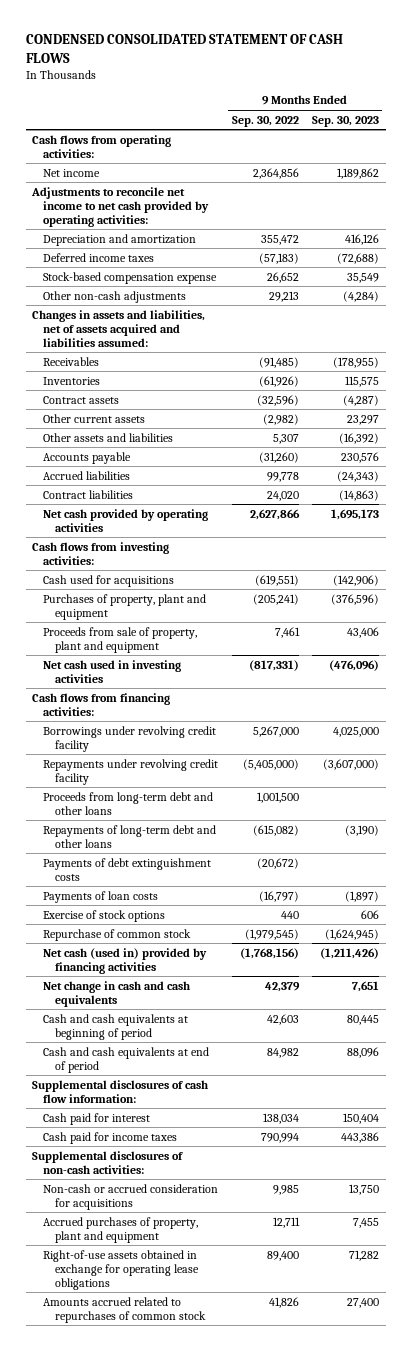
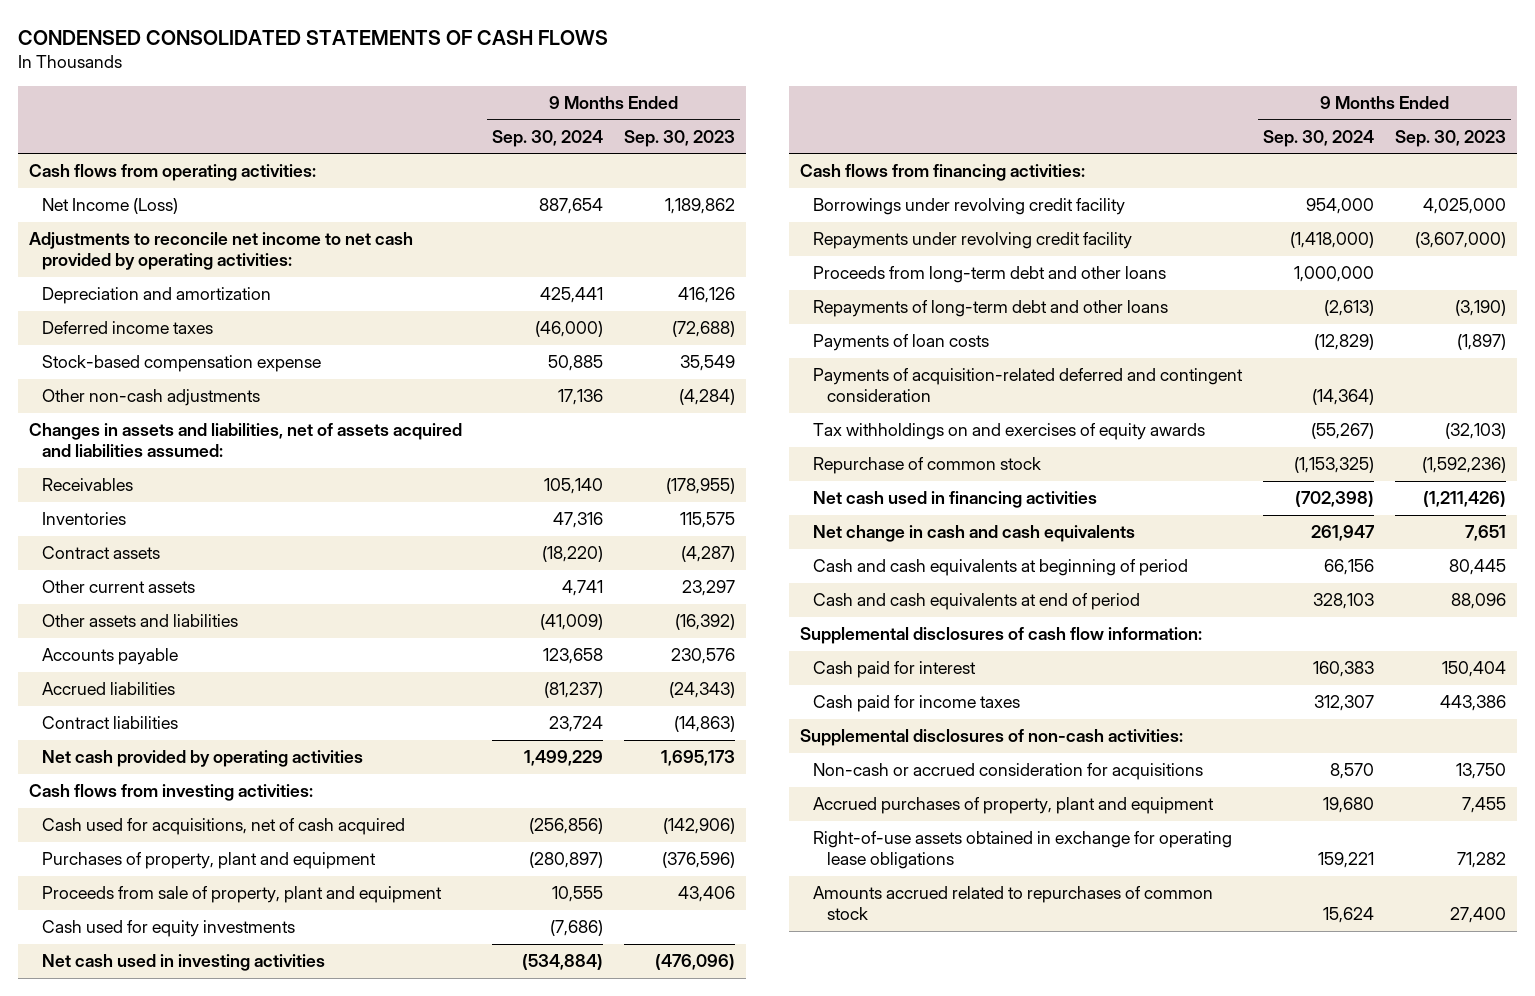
- CONDENSED CONSOLIDATED STATEMENT OF CASH FLOWS
+ CONDENSED CONSOLIDATED STATEMENTS OF CASH FLOWS
- | 9 Months Ended Sep. 30, 2022 | 9 Months Ended Sep. 30, 2023
+ | 9 Months Ended Sep. 30, 2024 | 9 Months Ended Sep. 30, 2023
- Net income | 2,364,856 | 1,189,862
+ Net Income (Loss) | 887,654 | 1,189,862
- Cash used for acquisitions | (619,551) | (142,906)
+ Cash used for acquisitions, net of cash acquired | (256,856) | (142,906)
+ Cash used for equity investments | (7,686) |
- Payments of debt extinguishment costs | (20,672) |
- Exercise of stock options | 440 | 606
- Repurchase of common stock | (1,979,545) | (1,624,945)
- Net cash (used in) provided by financing activities | (1,768,156) | (1,211,426)
+ Payments of acquisition-related deferred and contingent consideration | (14,364) |
+ Tax withholdings on and exercises of equity awards | (55,267) | (32,103)
+ Repurchase of common stock | (1,153,325) | (1,592,236)
+ Net cash used in financing activities | (702,398) | (1,211,426)

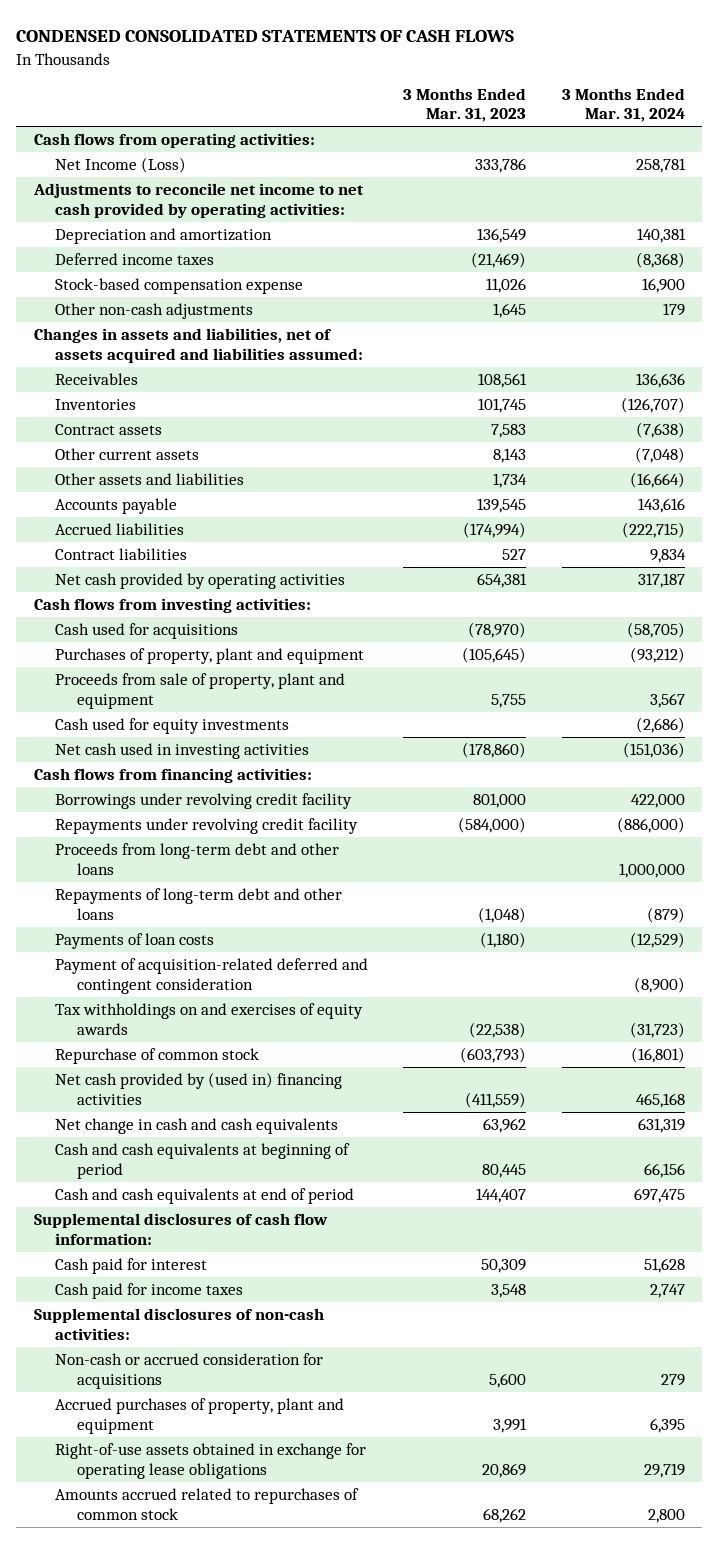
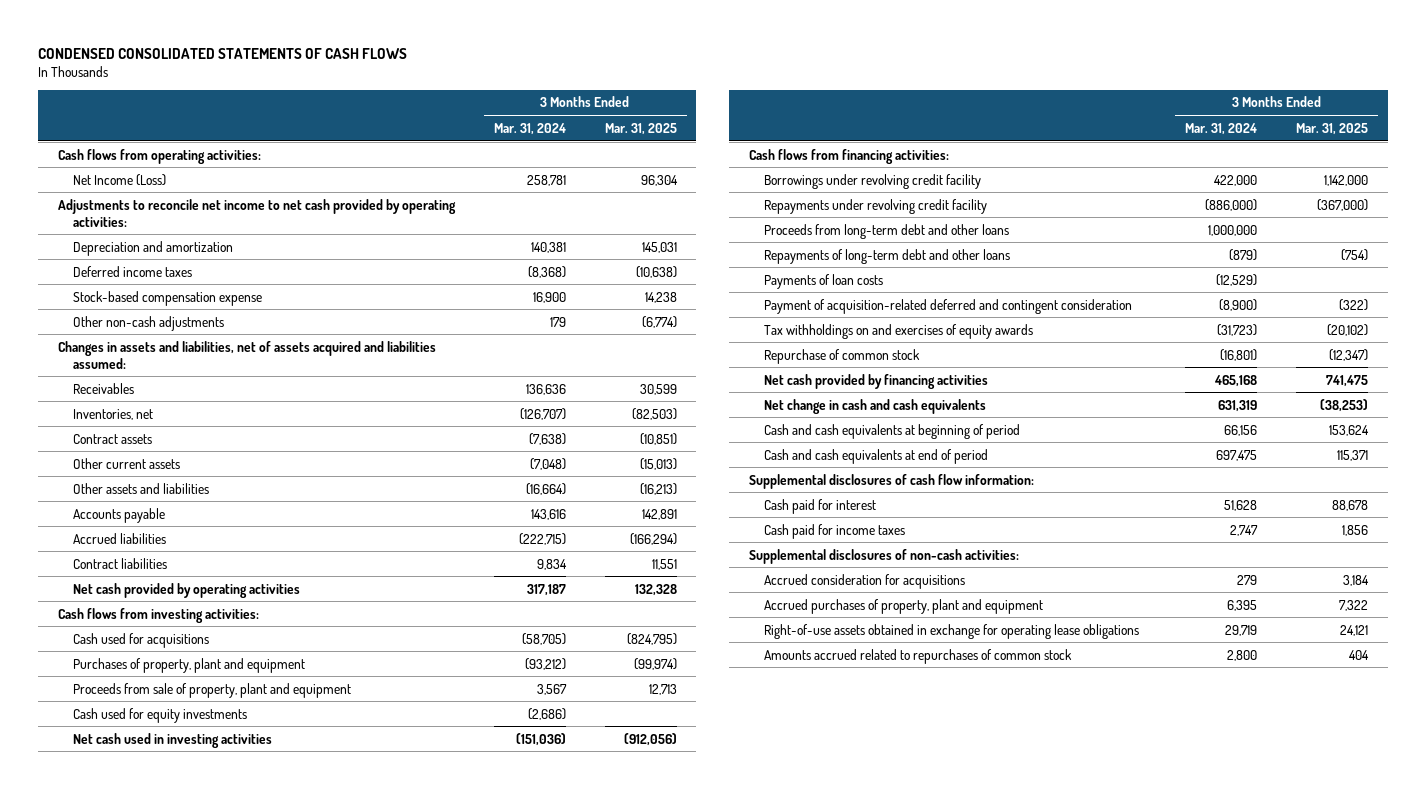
- | 3 Months Ended Mar. 31, 2023 | 3 Months Ended Mar. 31, 2024
+ | 3 Months Ended Mar. 31, 2024 | 3 Months Ended Mar. 31, 2025
- Inventories | 101,745 | (126,707)
+ Inventories, net | (126,707) | (82,503)
- Net cash provided by (used in) financing activities | (411,559) | 465,168
+ Net cash provided by financing activities | 465,168 | 741,475
- Non-cash or accrued consideration for acquisitions | 5,600 | 279
+ Accrued consideration for acquisitions | 279 | 3,184

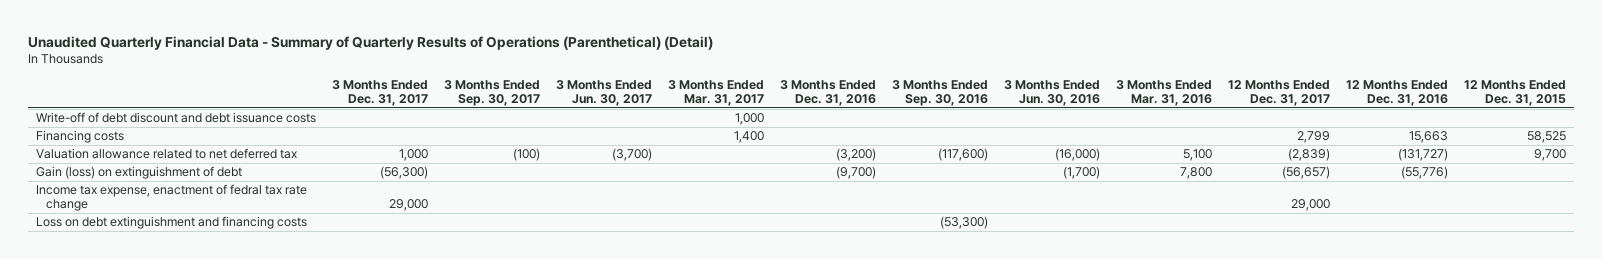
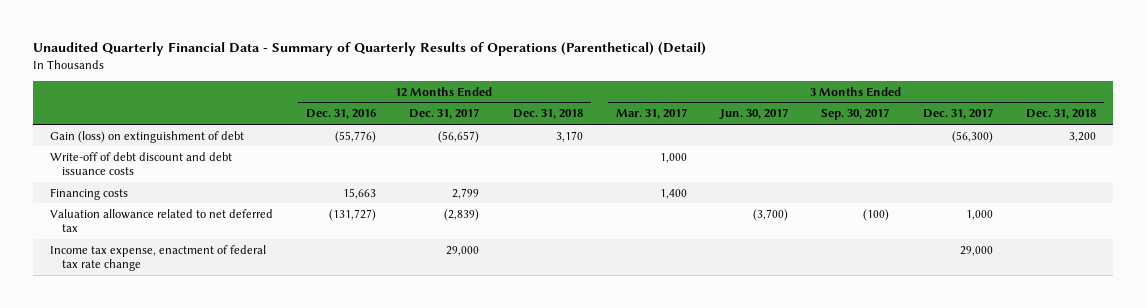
- | 3 Months Ended Dec. 31, 2017 | 3 Months Ended Sep. 30, 2017 | 3 Months Ended Jun. 30, 2017 | 3 Months Ended Mar. 31, 2017 | 3 Months Ended Dec. 31, 2016 | 3 Months Ended Sep. 30, 2016 | 3 Months Ended Jun. 30, 2016 | 3 Months Ended Mar. 31, 2016 | 12 Months Ended Dec. 31, 2017 | 12 Months Ended Dec. 31, 2016 | 12 Months Ended Dec. 31, 2015
+ | 12 Months Ended Dec. 31, 2016 | 12 Months Ended Dec. 31, 2017 | 12 Months Ended Dec. 31, 2018 | 3 Months Ended Mar. 31, 2017 | 3 Months Ended Jun. 30, 2017 | 3 Months Ended Sep. 30, 2017 | 3 Months Ended Dec. 31, 2017 | 3 Months Ended Dec. 31, 2018
moved up: Gain (loss) on extinguishment of debt | (55,776) | (56,657) | 3,170 | | | | (56,300) | 3,200
- Income tax expense, enactment of fedral tax rate change | 29,000 | | | | | | | | 29,000 | |
- Loss on debt extinguishment and financing costs | | | | | | (53,300) | | | | |
+ Income tax expense, enactment of federal tax rate change | | 29,000 | | | | | 29,000 |

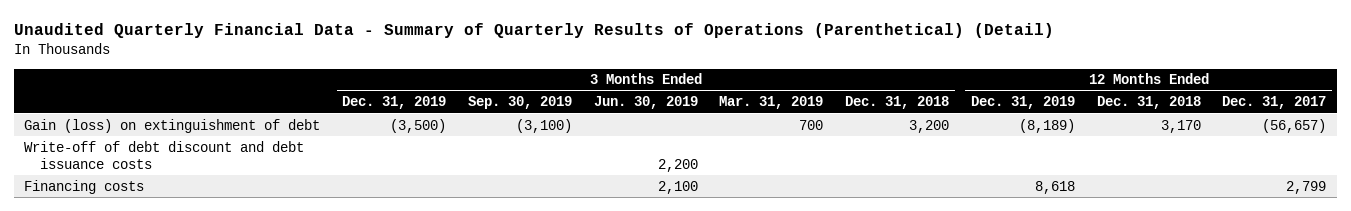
- | 12 Months Ended Dec. 31, 2016 | 12 Months Ended Dec. 31, 2017 | 12 Months Ended Dec. 31, 2018 | 3 Months Ended Mar. 31, 2017 | 3 Months Ended Jun. 30, 2017 | 3 Months Ended Sep. 30, 2017 | 3 Months Ended Dec. 31, 2017 | 3 Months Ended Dec. 31, 2018
+ | 3 Months Ended Dec. 31, 2019 | 3 Months Ended Sep. 30, 2019 | 3 Months Ended Jun. 30, 2019 | 3 Months Ended Mar. 31, 2019 | 3 Months Ended Dec. 31, 2018 | 12 Months Ended Dec. 31, 2019 | 12 Months Ended Dec. 31, 2018 | 12 Months Ended Dec. 31, 2017
- Valuation allowance related to net deferred tax | (131,727) | (2,839) | | | (3,700) | (100) | 1,000 |
- Income tax expense, enactment of federal tax rate change | | 29,000 | | | | | 29,000 |

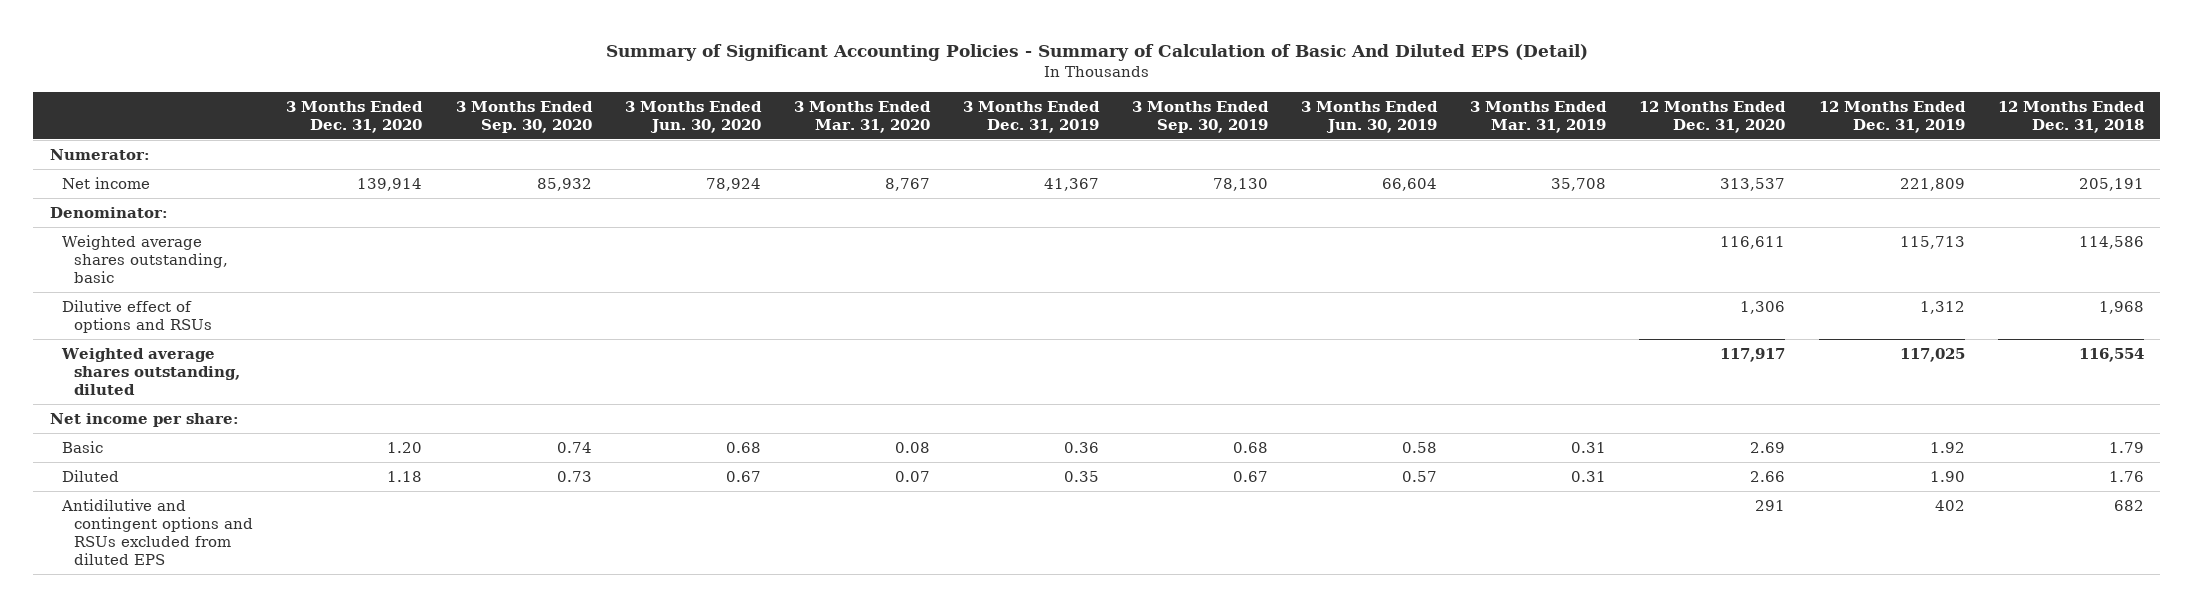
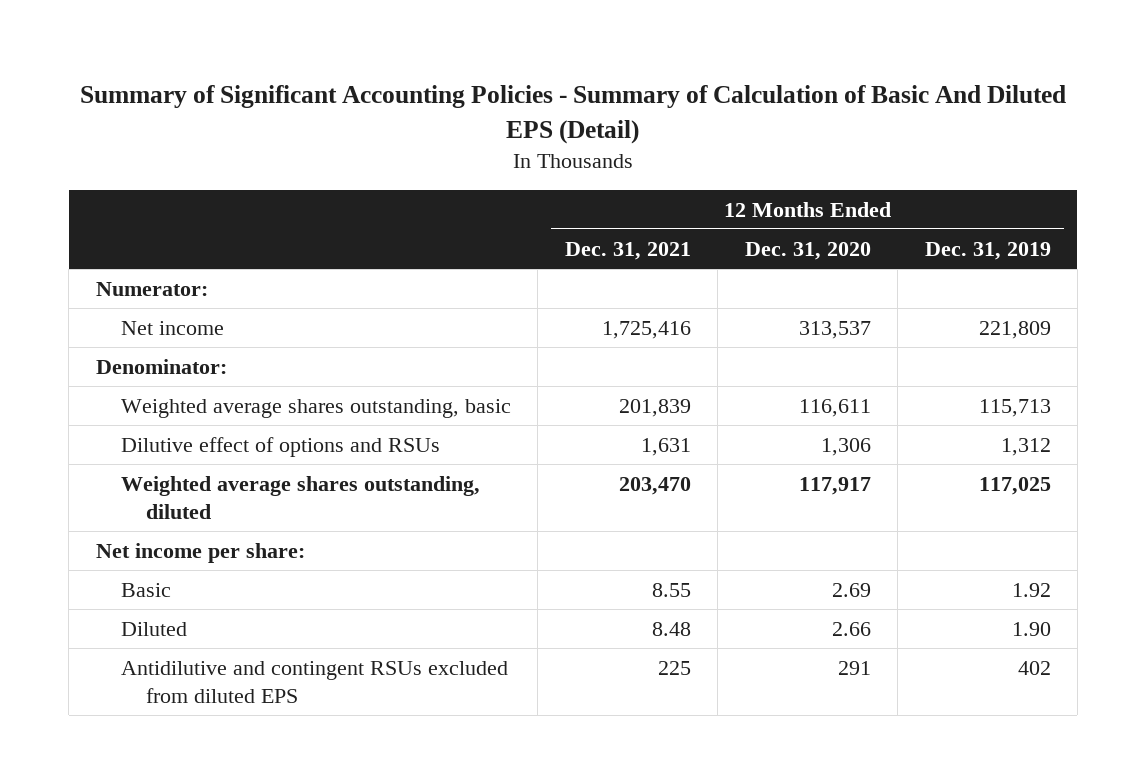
- | 3 Months Ended Dec. 31, 2020 | 3 Months Ended Sep. 30, 2020 | 3 Months Ended Jun. 30, 2020 | 3 Months Ended Mar. 31, 2020 | 3 Months Ended Dec. 31, 2019 | 3 Months Ended Sep. 30, 2019 | 3 Months Ended Jun. 30, 2019 | 3 Months Ended Mar. 31, 2019 | 12 Months Ended Dec. 31, 2020 | 12 Months Ended Dec. 31, 2019 | 12 Months Ended Dec. 31, 2018
+ | 12 Months Ended Dec. 31, 2021 | 12 Months Ended Dec. 31, 2020 | 12 Months Ended Dec. 31, 2019
- Antidilutive and contingent options and RSUs excluded from diluted EPS | | | | | | | | | 291 | 402 | 682
+ Antidilutive and contingent RSUs excluded from diluted EPS | 225 | 291 | 402

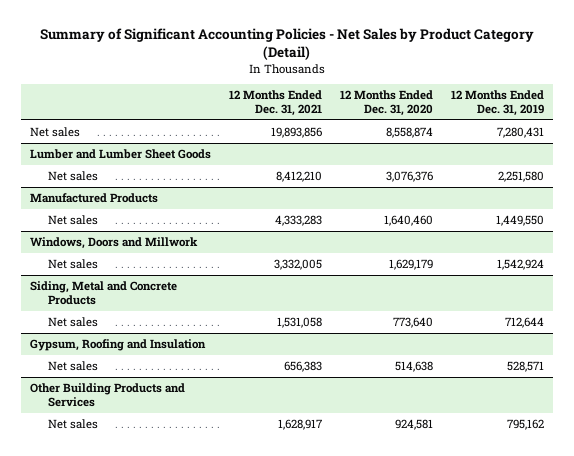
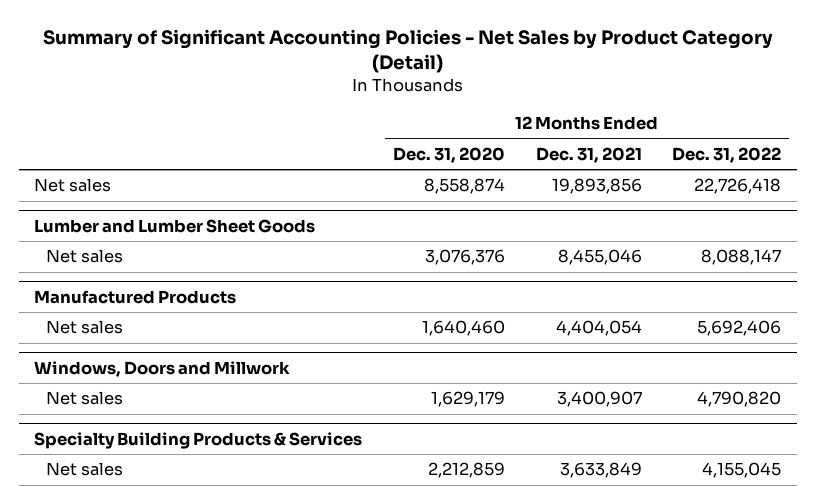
- | 12 Months Ended Dec. 31, 2021 | 12 Months Ended Dec. 31, 2020 | 12 Months Ended Dec. 31, 2019
+ | 12 Months Ended Dec. 31, 2020 | 12 Months Ended Dec. 31, 2021 | 12 Months Ended Dec. 31, 2022
@ Lumber and Lumber Sheet Goods
- Net sales | 8,412,210 | 3,076,376 | 2,251,580
+ Net sales | 3,076,376 | 8,455,046 | 8,088,147
@ Manufactured Products
- Net sales | 4,333,283 | 1,640,460 | 1,449,550
+ Net sales | 1,640,460 | 4,404,054 | 5,692,406
@ Windows, Doors and Millwork
- Net sales | 3,332,005 | 1,629,179 | 1,542,924
- Siding, Metal and Concrete Products
- Net sales | 1,531,058 | 773,640 | 712,644
- Gypsum, Roofing and Insulation
- Net sales | 656,383 | 514,638 | 528,571
- Other Building Products and Services
- Net sales | 1,628,917 | 924,581 | 795,162
@ Windows, Doors and Millwork
+ Net sales | 1,629,179 | 3,400,907 | 4,790,820
+ Specialty Building Products & Services
+ Net sales | 2,212,859 | 3,633,849 | 4,155,045

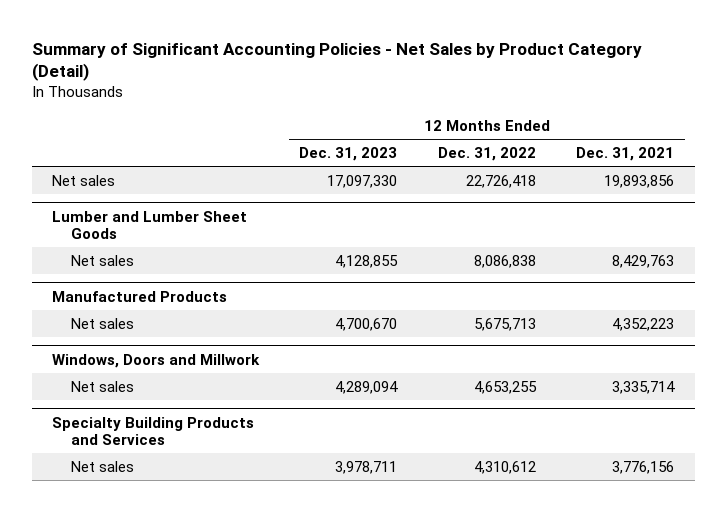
- | 12 Months Ended Dec. 31, 2020 | 12 Months Ended Dec. 31, 2021 | 12 Months Ended Dec. 31, 2022
+ | 12 Months Ended Dec. 31, 2023 | 12 Months Ended Dec. 31, 2022 | 12 Months Ended Dec. 31, 2021
@ Lumber and Lumber Sheet Goods
- Net sales | 3,076,376 | 8,455,046 | 8,088,147
+ Net sales | 4,128,855 | 8,086,838 | 8,429,763
@ Manufactured Products
- Net sales | 1,640,460 | 4,404,054 | 5,692,406
+ Net sales | 4,700,670 | 5,675,713 | 4,352,223
@ Windows, Doors and Millwork
- Net sales | 1,629,179 | 3,400,907 | 4,790,820
- Specialty Building Products & Services
- Net sales | 2,212,859 | 3,633,849 | 4,155,045
@ Windows, Doors and Millwork
+ Net sales | 4,289,094 | 4,653,255 | 3,335,714
+ Specialty Building Products and Services
+ Net sales | 3,978,711 | 4,310,612 | 3,776,156

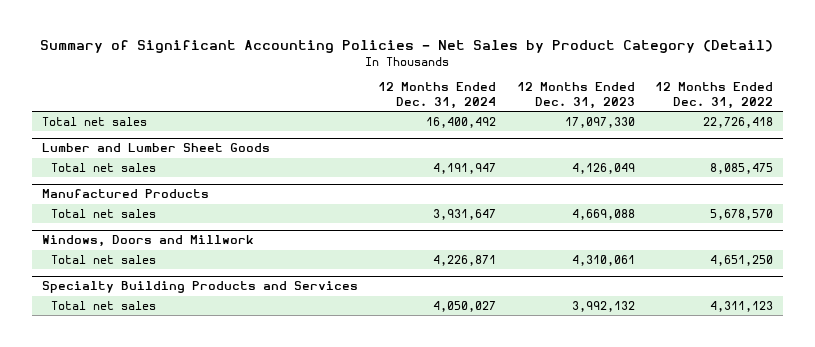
- | 12 Months Ended Dec. 31, 2023 | 12 Months Ended Dec. 31, 2022 | 12 Months Ended Dec. 31, 2021
+ | 12 Months Ended Dec. 31, 2024 | 12 Months Ended Dec. 31, 2023 | 12 Months Ended Dec. 31, 2022
- Net sales | 17,097,330 | 22,726,418 | 19,893,856
+ Total net sales | 16,400,492 | 17,097,330 | 22,726,418
@ Lumber and Lumber Sheet Goods
- Net sales | 4,128,855 | 8,086,838 | 8,429,763
+ Total net sales | 4,191,947 | 4,126,049 | 8,085,475
@ Manufactured Products
- Net sales | 4,700,670 | 5,675,713 | 4,352,223
+ Total net sales | 3,931,647 | 4,669,088 | 5,678,570
@ Windows, Doors and Millwork
- Net sales | 4,289,094 | 4,653,255 | 3,335,714
+ Total net sales | 4,226,871 | 4,310,061 | 4,651,250
@ Specialty Building Products and Services
- Net sales | 3,978,711 | 4,310,612 | 3,776,156
+ Total net sales | 4,050,027 | 3,992,132 | 4,311,123

